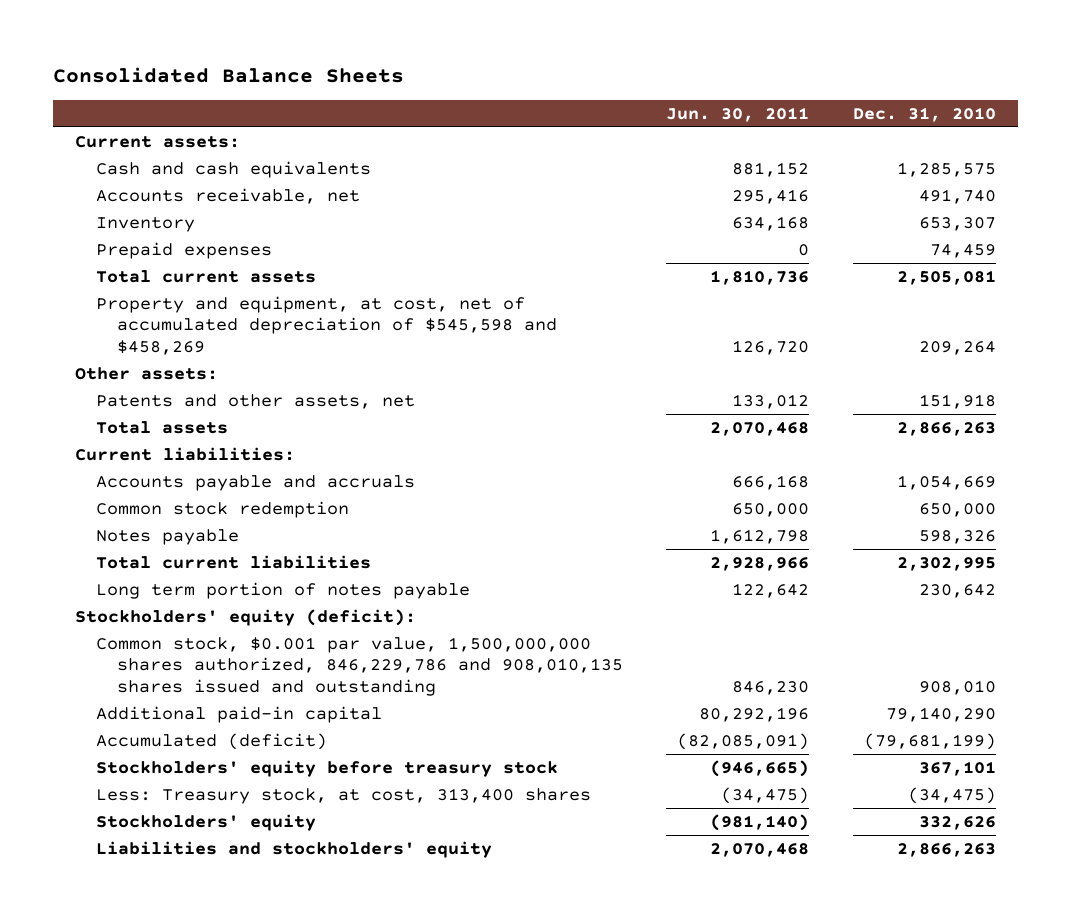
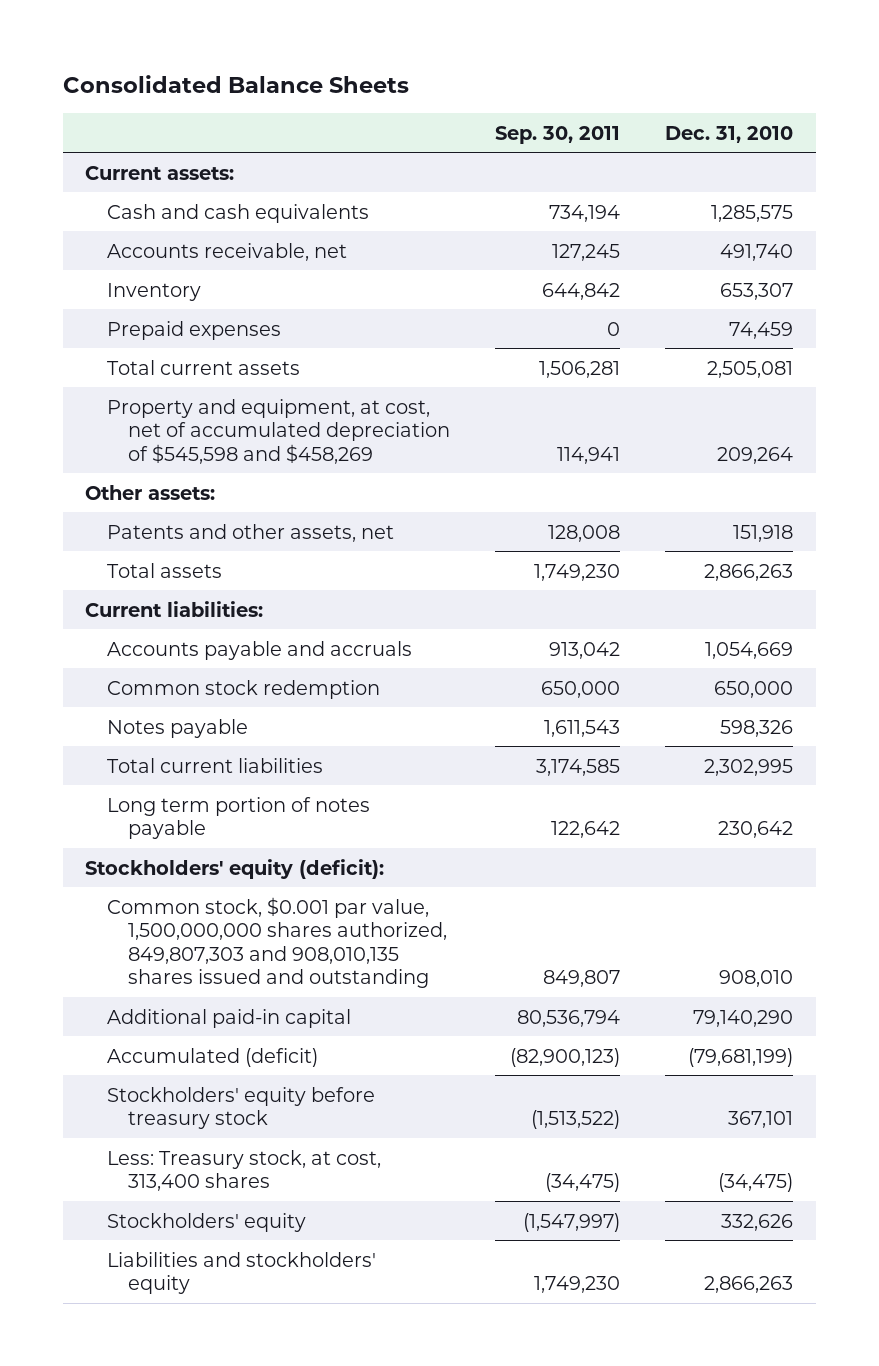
- | Jun. 30, 2011 | Dec. 31, 2010
+ | Sep. 30, 2011 | Dec. 31, 2010
- Common stock, $0.001 par value, 1,500,000,000 shares authorized, 846,229,786 and 908,010,135 shares issued and outstanding | 846,230 | 908,010
+ Common stock, $0.001 par value, 1,500,000,000 shares authorized, 849,807,303 and 908,010,135 shares issued and outstanding | 849,807 | 908,010

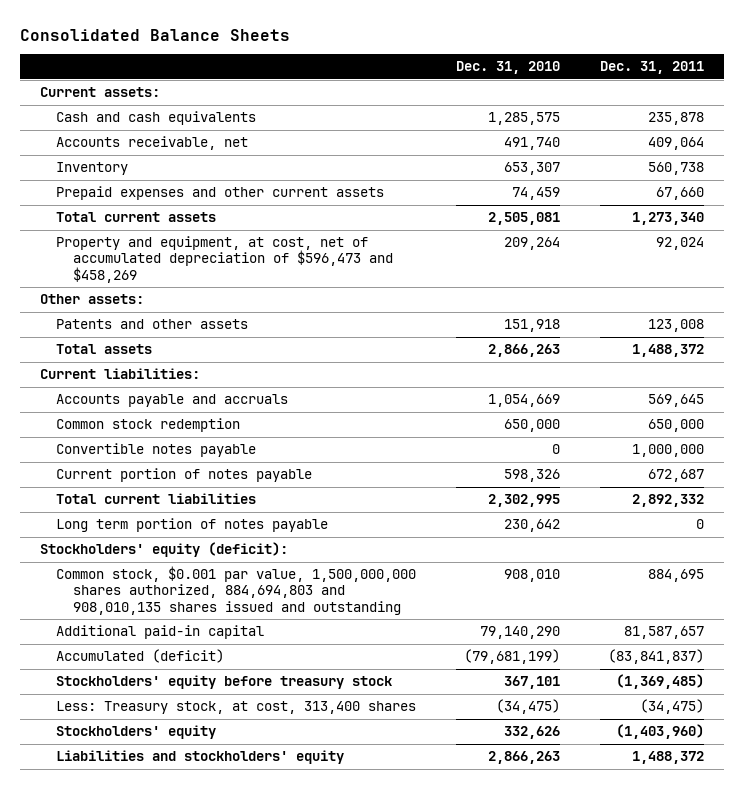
- | Sep. 30, 2011 | Dec. 31, 2010
+ | Dec. 31, 2010 | Dec. 31, 2011
- Prepaid expenses | 0 | 74,459
+ Prepaid expenses and other current assets | 74,459 | 67,660
- Property and equipment, at cost, net of accumulated depreciation of $545,598 and $458,269 | 114,941 | 209,264
+ Property and equipment, at cost, net of accumulated depreciation of $596,473 and $458,269 | 209,264 | 92,024
- Patents and other assets, net | 128,008 | 151,918
+ Patents and other assets | 151,918 | 123,008
- Notes payable | 1,611,543 | 598,326
+ Convertible notes payable | 0 | 1,000,000
+ Current portion of notes payable | 598,326 | 672,687
- Common stock, $0.001 par value, 1,500,000,000 shares authorized, 849,807,303 and 908,010,135 shares issued and outstanding | 849,807 | 908,010
+ Common stock, $0.001 par value, 1,500,000,000 shares authorized, 884,694,803 and 908,010,135 shares issued and outstanding | 908,010 | 884,695

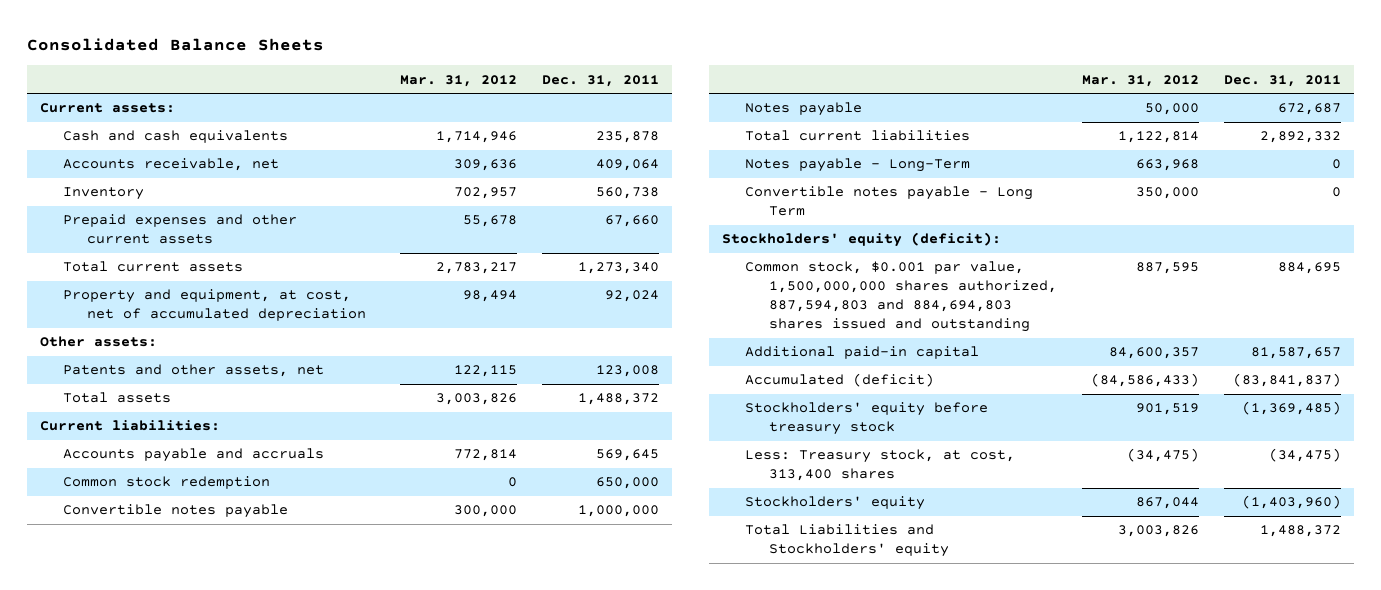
- | Dec. 31, 2010 | Dec. 31, 2011
+ | Mar. 31, 2012 | Dec. 31, 2011
- Property and equipment, at cost, net of accumulated depreciation of $596,473 and $458,269 | 209,264 | 92,024
+ Property and equipment, at cost, net of accumulated depreciation | 98,494 | 92,024
- Patents and other assets | 151,918 | 123,008
+ Patents and other assets, net | 122,115 | 123,008
- Current portion of notes payable | 598,326 | 672,687
+ Notes payable | 50,000 | 672,687
- Long term portion of notes payable | 230,642 | 0
+ Notes payable - Long-Term | 663,968 | 0
+ Convertible notes payable - Long Term | 350,000 | 0
- Common stock, $0.001 par value, 1,500,000,000 shares authorized, 884,694,803 and 908,010,135 shares issued and outstanding | 908,010 | 884,695
+ Common stock, $0.001 par value, 1,500,000,000 shares authorized, 887,594,803 and 884,694,803 shares issued and outstanding | 887,595 | 884,695
- Liabilities and stockholders' equity | 2,866,263 | 1,488,372
+ Total Liabilities and Stockholders' equity | 3,003,826 | 1,488,372

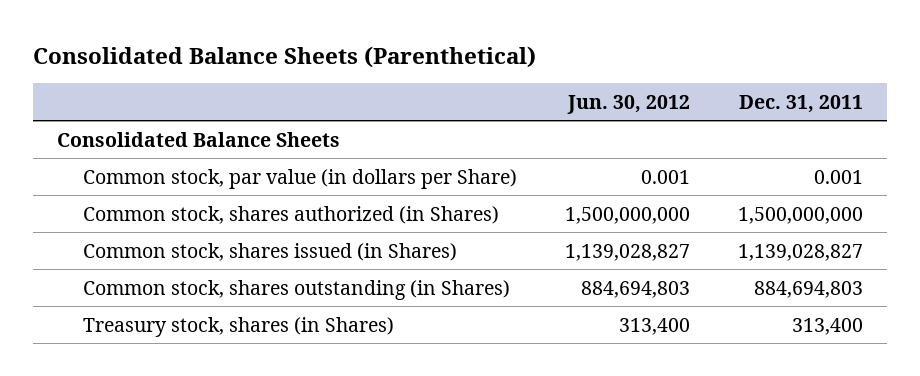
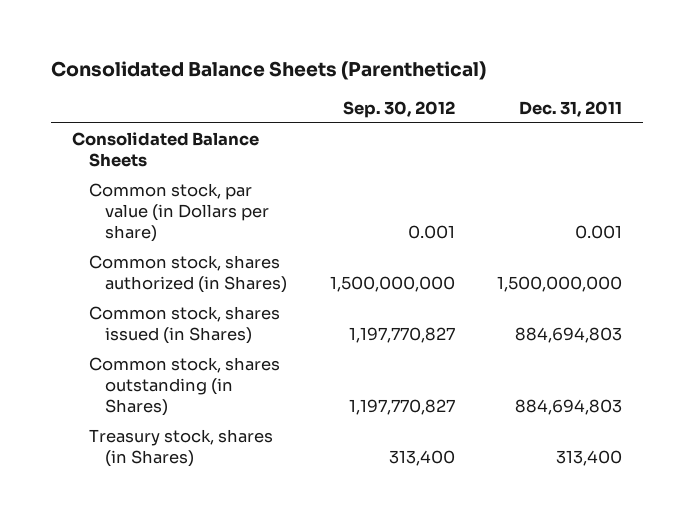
- | Jun. 30, 2012 | Dec. 31, 2011
+ | Sep. 30, 2012 | Dec. 31, 2011
- Common stock, par value (in dollars per Share) | 0.001 | 0.001
+ Common stock, par value (in Dollars per share) | 0.001 | 0.001
- Common stock, shares issued (in Shares) | 1,139,028,827 | 1,139,028,827
+ Common stock, shares issued (in Shares) | 1,197,770,827 | 884,694,803

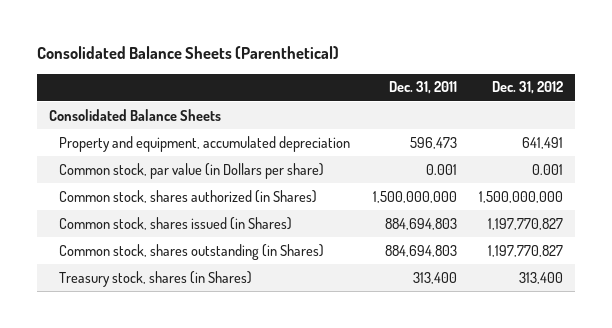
- | Sep. 30, 2012 | Dec. 31, 2011
+ | Dec. 31, 2011 | Dec. 31, 2012
+ Property and equipment, accumulated depreciation | 596,473 | 641,491

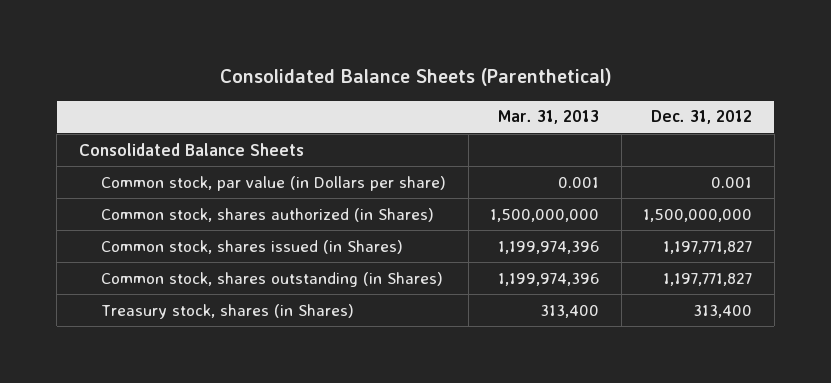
- | Dec. 31, 2011 | Dec. 31, 2012
+ | Mar. 31, 2013 | Dec. 31, 2012
- Property and equipment, accumulated depreciation | 596,473 | 641,491
- Common stock, shares issued (in Shares) | 884,694,803 | 1,197,770,827
- Common stock, shares outstanding (in Shares) | 884,694,803 | 1,197,770,827
+ Common stock, shares issued (in Shares) | 1,199,974,396 | 1,197,771,827
+ Common stock, shares outstanding (in Shares) | 1,199,974,396 | 1,197,771,827

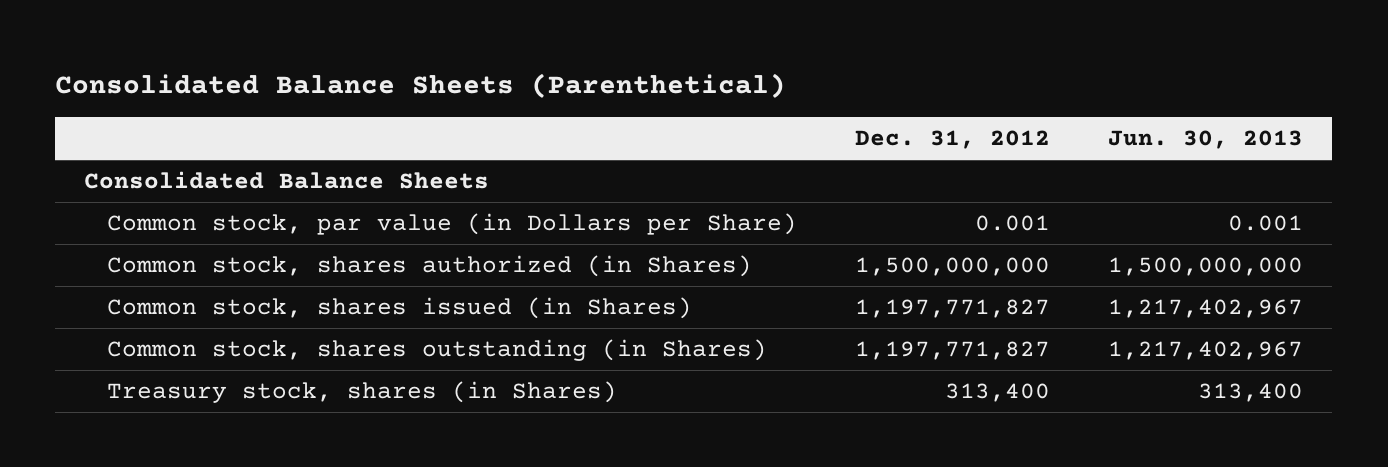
- | Mar. 31, 2013 | Dec. 31, 2012
+ | Dec. 31, 2012 | Jun. 30, 2013
- Common stock, par value (in Dollars per share) | 0.001 | 0.001
+ Common stock, par value (in Dollars per Share) | 0.001 | 0.001

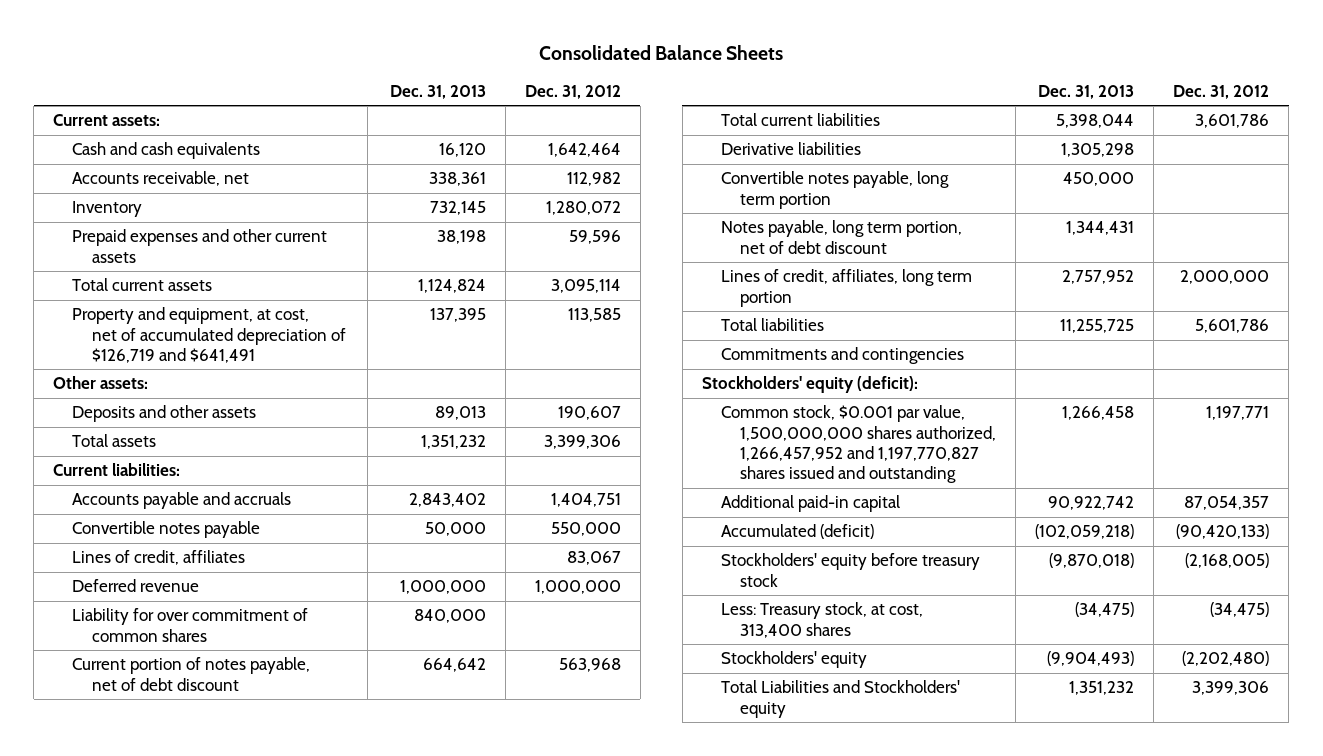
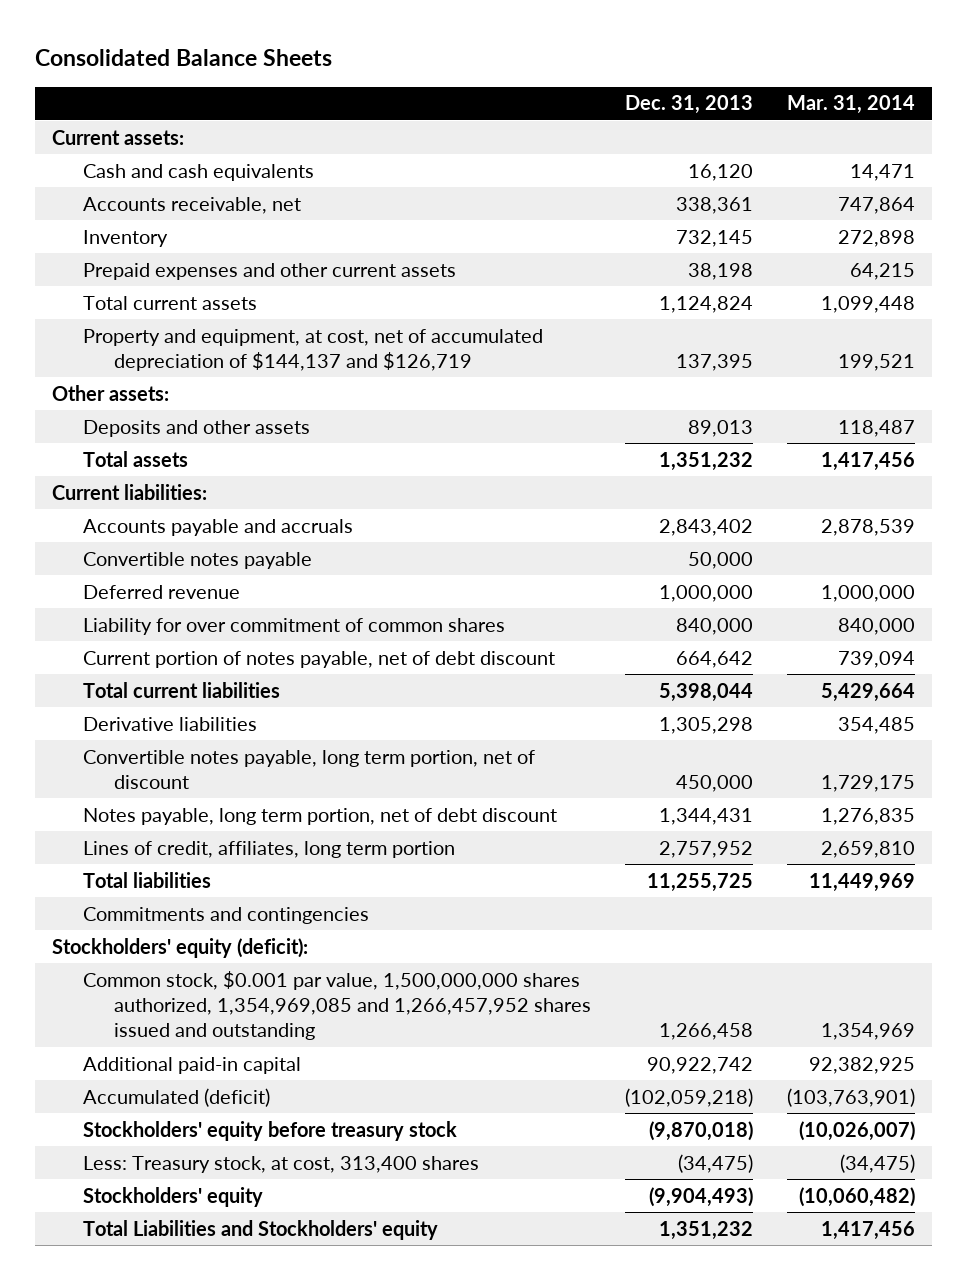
- | Dec. 31, 2013 | Dec. 31, 2012
+ | Dec. 31, 2013 | Mar. 31, 2014
- Property and equipment, at cost, net of accumulated depreciation of $126,719 and $641,491 | 137,395 | 113,585
+ Property and equipment, at cost, net of accumulated depreciation of $144,137 and $126,719 | 137,395 | 199,521
- Lines of credit, affiliates | | 83,067
- Convertible notes payable, long term portion | 450,000 |
+ Convertible notes payable, long term portion, net of discount | 450,000 | 1,729,175
- Common stock, $0.001 par value, 1,500,000,000 shares authorized, 1,266,457,952 and 1,197,770,827 shares issued and outstanding | 1,266,458 | 1,197,771
+ Common stock, $0.001 par value, 1,500,000,000 shares authorized, 1,354,969,085 and 1,266,457,952 shares issued and outstanding | 1,266,458 | 1,354,969

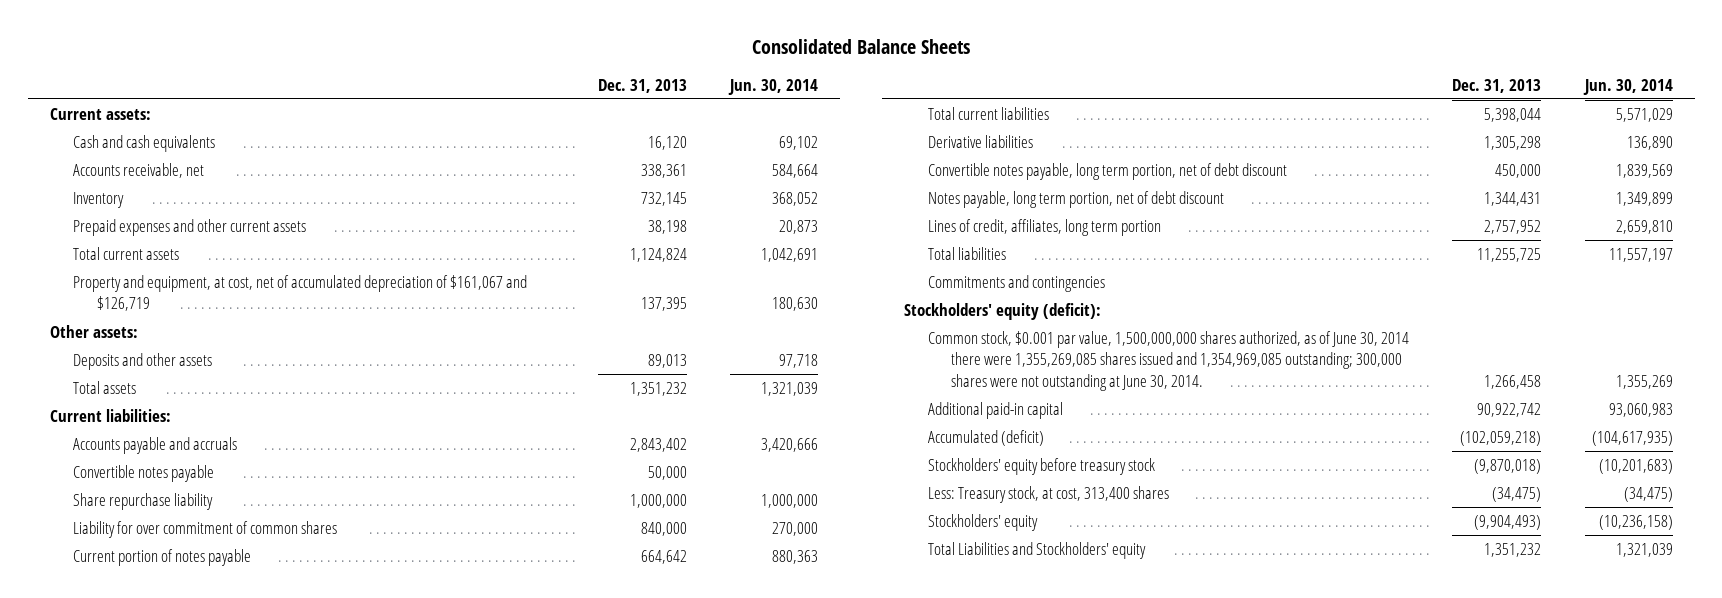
- | Dec. 31, 2013 | Mar. 31, 2014
+ | Dec. 31, 2013 | Jun. 30, 2014
- Property and equipment, at cost, net of accumulated depreciation of $144,137 and $126,719 | 137,395 | 199,521
+ Property and equipment, at cost, net of accumulated depreciation of $161,067 and $126,719 | 137,395 | 180,630
- Deferred revenue | 1,000,000 | 1,000,000
+ Share repurchase liability | 1,000,000 | 1,000,000
- Current portion of notes payable, net of debt discount | 664,642 | 739,094
+ Current portion of notes payable | 664,642 | 880,363
- Convertible notes payable, long term portion, net of discount | 450,000 | 1,729,175
+ Convertible notes payable, long term portion, net of debt discount | 450,000 | 1,839,569
- Common stock, $0.001 par value, 1,500,000,000 shares authorized, 1,354,969,085 and 1,266,457,952 shares issued and outstanding | 1,266,458 | 1,354,969
+ Common stock, $0.001 par value, 1,500,000,000 shares authorized, as of June 30, 2014 there were 1,355,269,085 shares issued and 1,354,969,085 outstanding; 300,000 shares were not outstanding at June 30, 2014. | 1,266,458 | 1,355,269

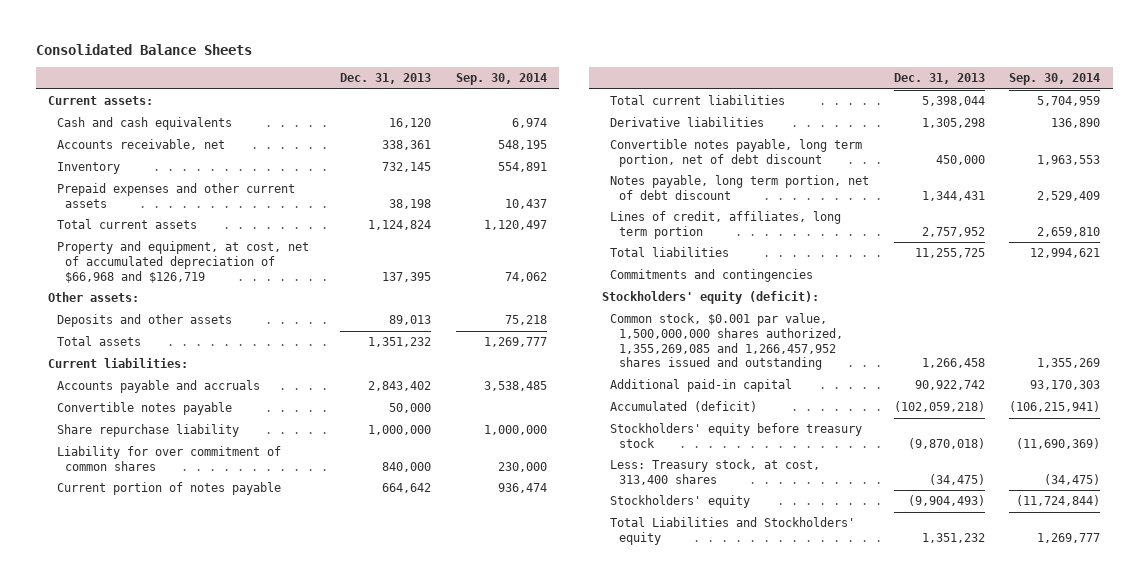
- | Dec. 31, 2013 | Jun. 30, 2014
+ | Dec. 31, 2013 | Sep. 30, 2014
- Property and equipment, at cost, net of accumulated depreciation of $161,067 and $126,719 | 137,395 | 180,630
+ Property and equipment, at cost, net of accumulated depreciation of $66,968 and $126,719 | 137,395 | 74,062
- Common stock, $0.001 par value, 1,500,000,000 shares authorized, as of June 30, 2014 there were 1,355,269,085 shares issued and 1,354,969,085 outstanding; 300,000 shares were not outstanding at June 30, 2014. | 1,266,458 | 1,355,269
+ Common stock, $0.001 par value, 1,500,000,000 shares authorized, 1,355,269,085 and 1,266,457,952 shares issued and outstanding | 1,266,458 | 1,355,269

